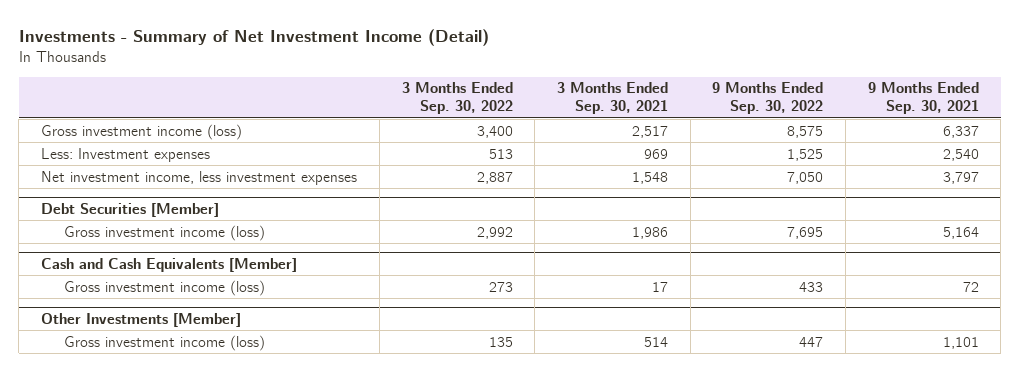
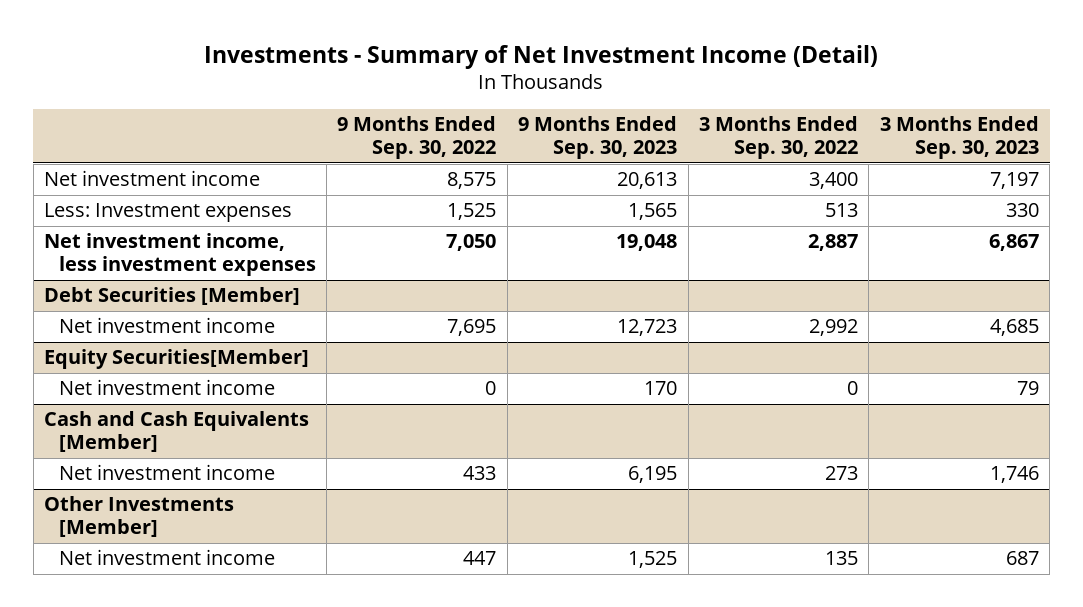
- | 3 Months Ended Sep. 30, 2022 | 3 Months Ended Sep. 30, 2021 | 9 Months Ended Sep. 30, 2022 | 9 Months Ended Sep. 30, 2021
+ | 9 Months Ended Sep. 30, 2022 | 9 Months Ended Sep. 30, 2023 | 3 Months Ended Sep. 30, 2022 | 3 Months Ended Sep. 30, 2023
- Gross investment income (loss) | 3,400 | 2,517 | 8,575 | 6,337
+ Net investment income | 8,575 | 20,613 | 3,400 | 7,197
@ Debt Securities [Member]
- Gross investment income (loss) | 2,992 | 1,986 | 7,695 | 5,164
+ Net investment income | 7,695 | 12,723 | 2,992 | 4,685
+ Equity Securities[Member]
+ Net investment income | 0 | 170 | 0 | 79
@ Cash and Cash Equivalents [Member]
- Gross investment income (loss) | 273 | 17 | 433 | 72
+ Net investment income | 433 | 6,195 | 273 | 1,746
@ Other Investments [Member]
- Gross investment income (loss) | 135 | 514 | 447 | 1,101
+ Net investment income | 447 | 1,525 | 135 | 687

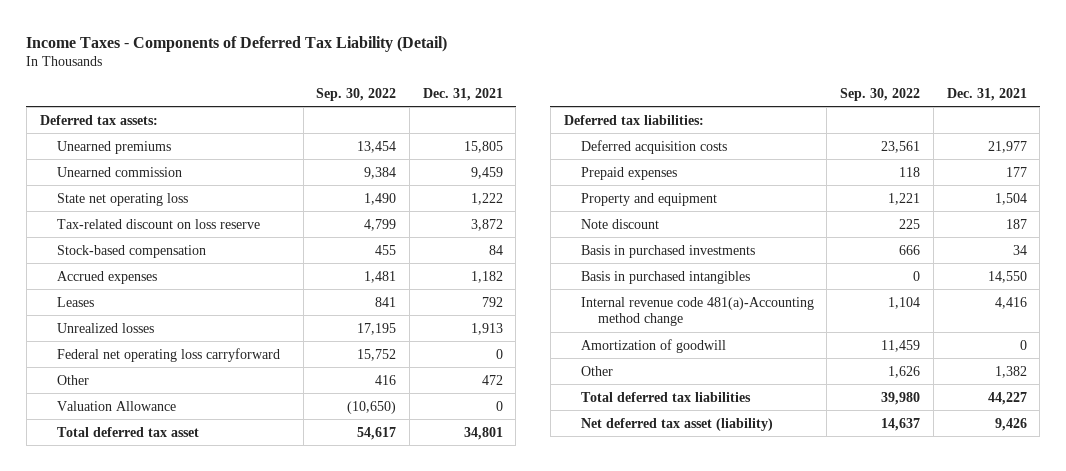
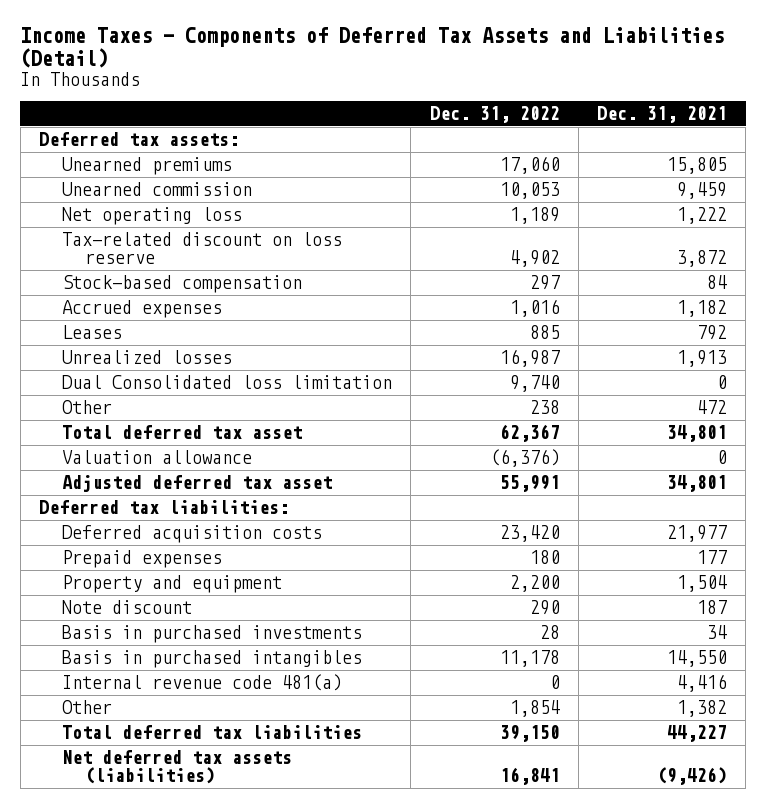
- Income Taxes - Components of Deferred Tax Liability (Detail)
+ Income Taxes - Components of Deferred Tax Assets and Liabilities (Detail)
- | Sep. 30, 2022 | Dec. 31, 2021
+ | Dec. 31, 2022 | Dec. 31, 2021
- State net operating loss | 1,490 | 1,222
+ Net operating loss | 1,189 | 1,222
- Federal net operating loss carryforward | 15,752 | 0
+ Dual Consolidated loss limitation | 9,740 | 0
- Valuation Allowance | (10,650) | 0
+ Valuation allowance | (6,376) | 0
+ Adjusted deferred tax asset | 55,991 | 34,801
- Internal revenue code 481(a)-Accounting method change | 1,104 | 4,416
- Amortization of goodwill | 11,459 | 0
+ Internal revenue code 481(a) | 0 | 4,416
- Net deferred tax asset (liability) | 14,637 | 9,426
+ Net deferred tax assets (liabilities) | 16,841 | (9,426)

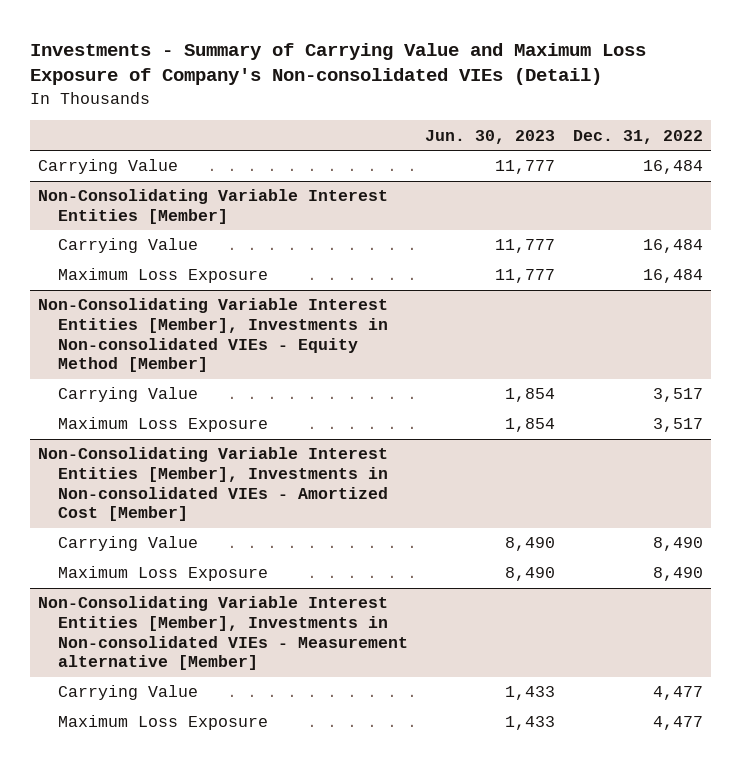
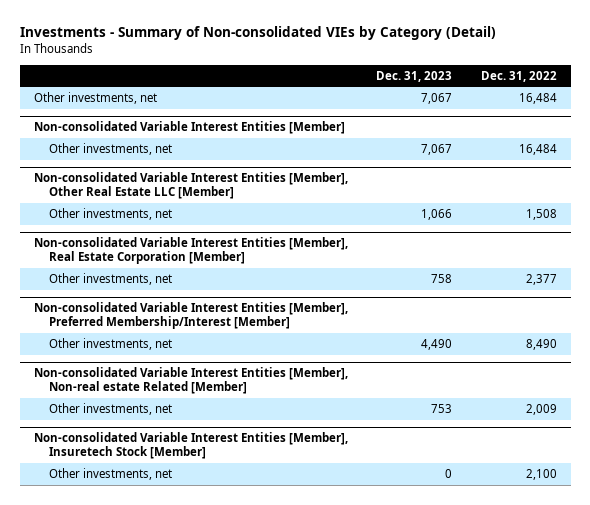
- Investments - Summary of Carrying Value and Maximum Loss Exposure of Company's Non-consolidated VIEs (Detail)
+ Investments - Summary of Non-consolidated VIEs by Category (Detail)
- | Jun. 30, 2023 | Dec. 31, 2022
+ | Dec. 31, 2023 | Dec. 31, 2022
- Carrying Value | 11,777 | 16,484
- Non-Consolidating Variable Interest Entities [Member]
- Carrying Value | 11,777 | 16,484
- Maximum Loss Exposure | 11,777 | 16,484
- Non-Consolidating Variable Interest Entities [Member], Investments in Non-consolidated VIEs - Equity Method [Member]
- Carrying Value | 1,854 | 3,517
- Maximum Loss Exposure | 1,854 | 3,517
- Non-Consolidating Variable Interest Entities [Member], Investments in Non-consolidated VIEs - Amortized Cost [Member]
- Carrying Value | 8,490 | 8,490
- Maximum Loss Exposure | 8,490 | 8,490
- Non-Consolidating Variable Interest Entities [Member], Investments in Non-consolidated VIEs - Measurement alternative [Member]
- Carrying Value | 1,433 | 4,477
- Maximum Loss Exposure | 1,433 | 4,477
+ Other investments, net | 7,067 | 16,484
+ Non-consolidated Variable Interest Entities [Member]
+ Other investments, net | 7,067 | 16,484
+ Non-consolidated Variable Interest Entities [Member], Other Real Estate LLC [Member]
+ Other investments, net | 1,066 | 1,508
+ Non-consolidated Variable Interest Entities [Member], Real Estate Corporation [Member]
+ Other investments, net | 758 | 2,377
+ Non-consolidated Variable Interest Entities [Member], Preferred Membership/Interest [Member]
+ Other investments, net | 4,490 | 8,490
+ Non-consolidated Variable Interest Entities [Member], Non-real estate Related [Member]
+ Other investments, net | 753 | 2,009
+ Non-consolidated Variable Interest Entities [Member], Insuretech Stock [Member]
+ Other investments, net | 0 | 2,100

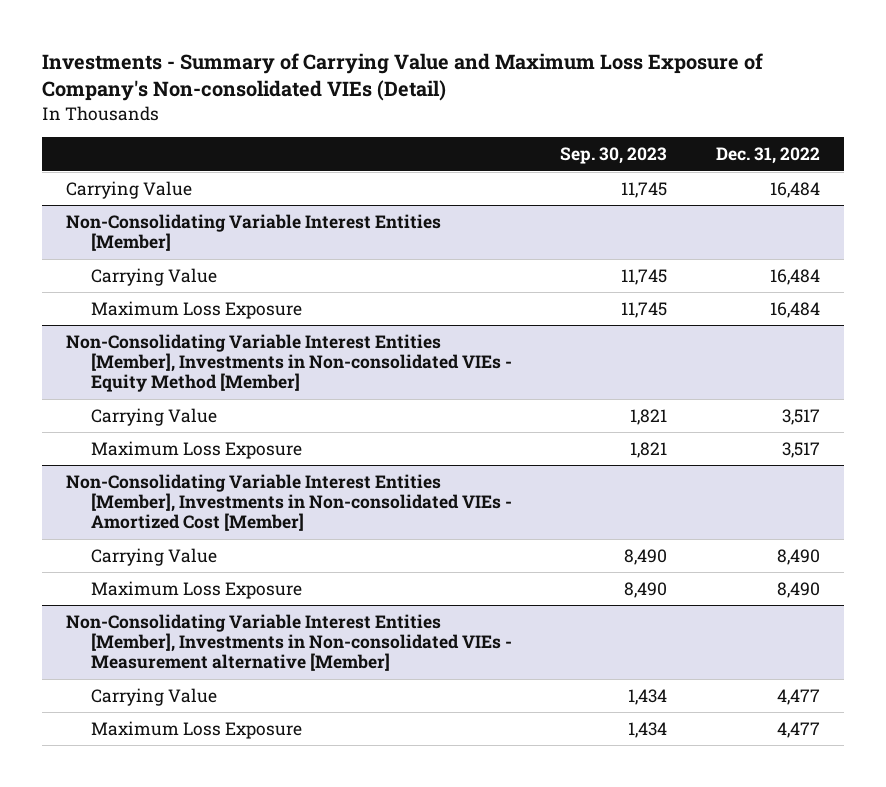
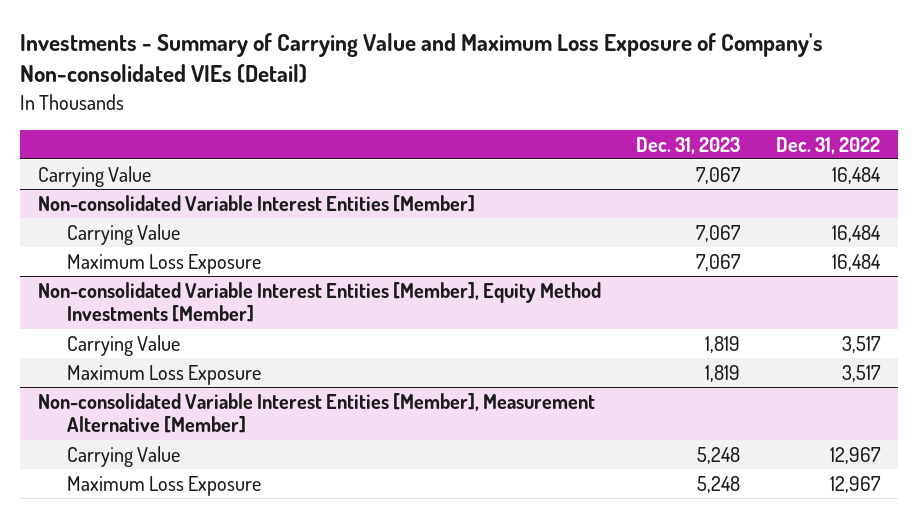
- | Sep. 30, 2023 | Dec. 31, 2022
+ | Dec. 31, 2023 | Dec. 31, 2022
- Non-Consolidating Variable Interest Entities [Member]
+ Non-consolidated Variable Interest Entities [Member]
- Non-Consolidating Variable Interest Entities [Member], Investments in Non-consolidated VIEs - Equity Method [Member]
+ Non-consolidated Variable Interest Entities [Member], Equity Method Investments [Member]
- Non-Consolidating Variable Interest Entities [Member], Investments in Non-consolidated VIEs - Amortized Cost [Member]
- Carrying Value | 8,490 | 8,490
- Maximum Loss Exposure | 8,490 | 8,490
- Non-Consolidating Variable Interest Entities [Member], Investments in Non-consolidated VIEs - Measurement alternative [Member]
- Carrying Value | 1,434 | 4,477
- Maximum Loss Exposure | 1,434 | 4,477
+ Non-consolidated Variable Interest Entities [Member], Measurement Alternative [Member]
+ Carrying Value | 5,248 | 12,967
+ Maximum Loss Exposure | 5,248 | 12,967

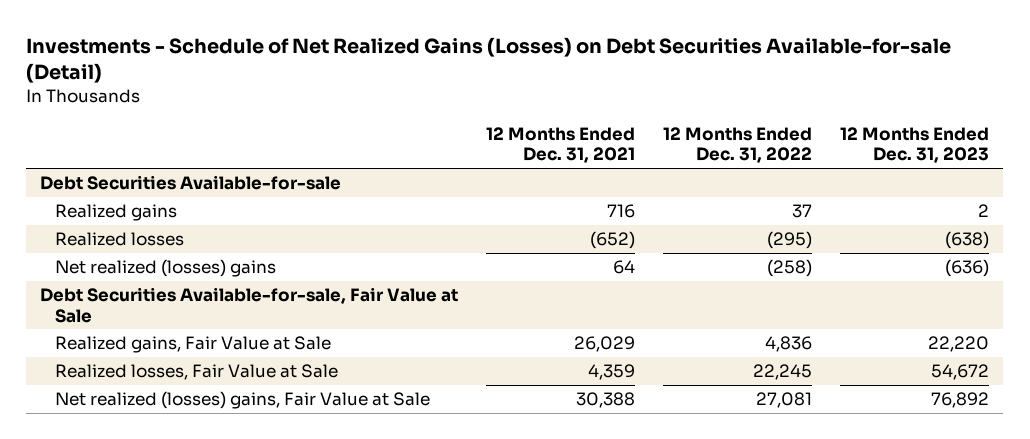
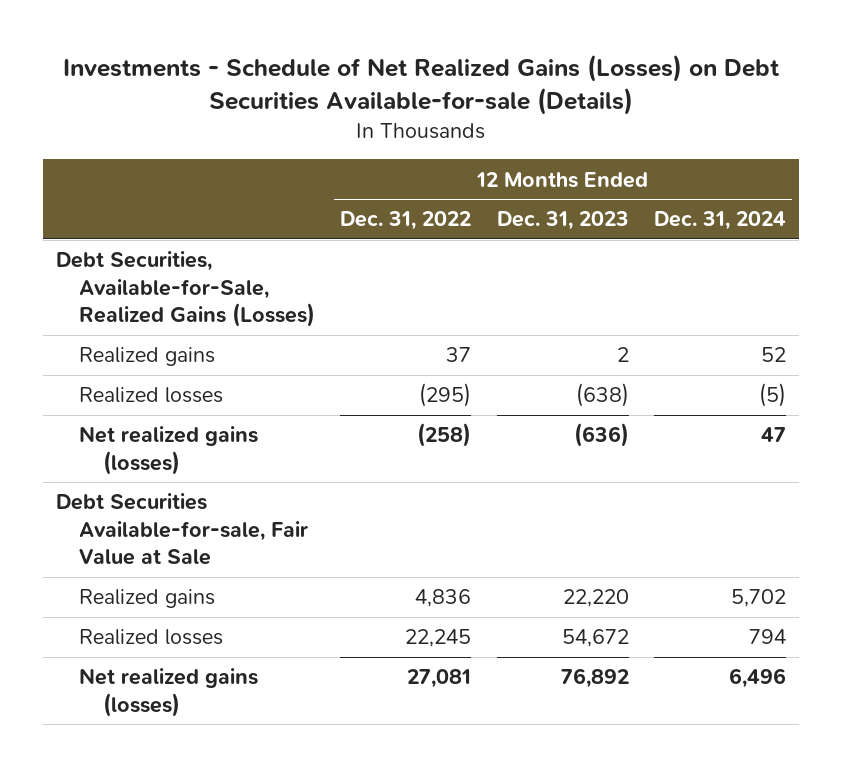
- Investments - Schedule of Net Realized Gains (Losses) on Debt Securities Available-for-sale (Detail)
+ Investments - Schedule of Net Realized Gains (Losses) on Debt Securities Available-for-sale (Details)
- | 12 Months Ended Dec. 31, 2021 | 12 Months Ended Dec. 31, 2022 | 12 Months Ended Dec. 31, 2023
+ | 12 Months Ended Dec. 31, 2022 | 12 Months Ended Dec. 31, 2023 | 12 Months Ended Dec. 31, 2024
- Debt Securities Available-for-sale
+ Debt Securities, Available-for-Sale, Realized Gains (Losses)
- Net realized (losses) gains | 64 | (258) | (636)
+ Net realized gains (losses) | (258) | (636) | 47
- Realized gains, Fair Value at Sale | 26,029 | 4,836 | 22,220
- Realized losses, Fair Value at Sale | 4,359 | 22,245 | 54,672
- Net realized (losses) gains, Fair Value at Sale | 30,388 | 27,081 | 76,892
+ Realized gains | 4,836 | 22,220 | 5,702
+ Realized losses | 22,245 | 54,672 | 794
+ Net realized gains (losses) | 27,081 | 76,892 | 6,496

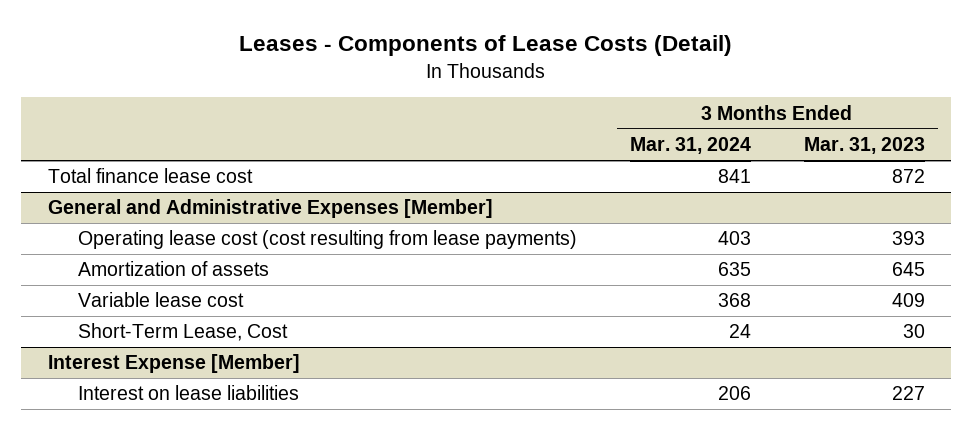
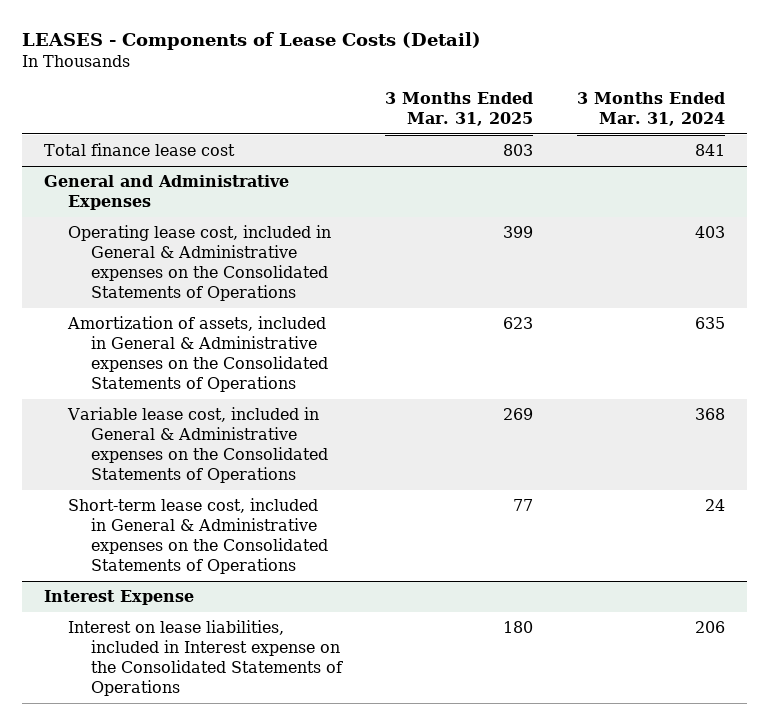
- Leases - Components of Lease Costs (Detail)
+ LEASES - Components of Lease Costs (Detail)
- | 3 Months Ended Mar. 31, 2024 | 3 Months Ended Mar. 31, 2023
+ | 3 Months Ended Mar. 31, 2025 | 3 Months Ended Mar. 31, 2024
- General and Administrative Expenses [Member]
- Operating lease cost (cost resulting from lease payments) | 403 | 393
- Amortization of assets | 635 | 645
- Variable lease cost | 368 | 409
- Short-Term Lease, Cost | 24 | 30
- Interest Expense [Member]
- Interest on lease liabilities | 206 | 227
+ General and Administrative Expenses
+ Operating lease cost, included in General & Administrative expenses on the Consolidated Statements of Operations | 399 | 403
+ Amortization of assets, included in General & Administrative expenses on the Consolidated Statements of Operations | 623 | 635
+ Variable lease cost, included in General & Administrative expenses on the Consolidated Statements of Operations | 269 | 368
+ Short-term lease cost, included in General & Administrative expenses on the Consolidated Statements of Operations | 77 | 24
+ Interest Expense
+ Interest on lease liabilities, included in Interest expense on the Consolidated Statements of Operations | 180 | 206

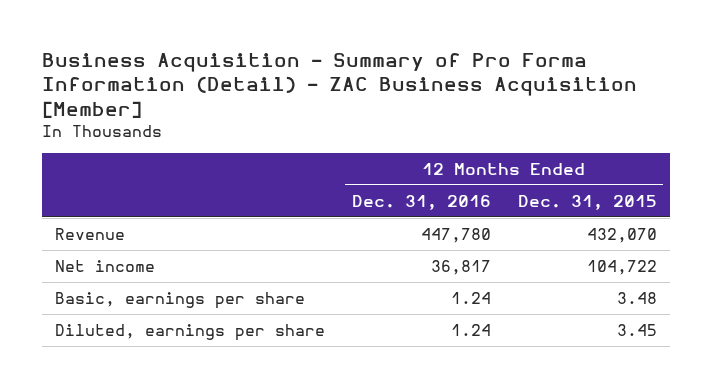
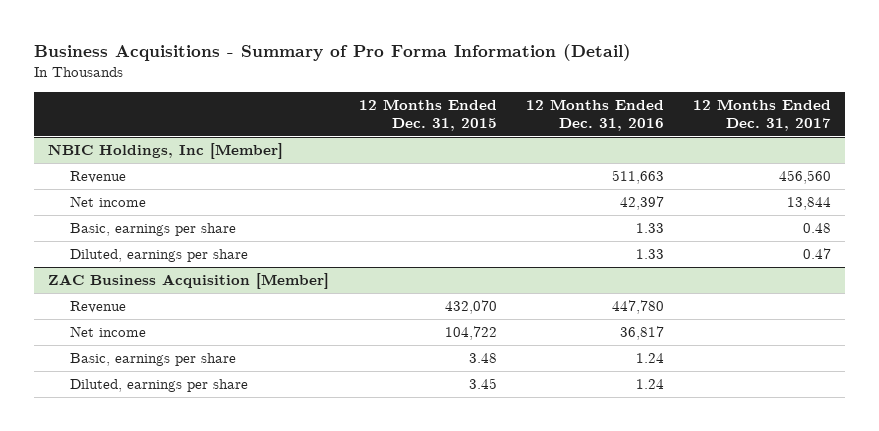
- Business Acquisition - Summary of Pro Forma Information (Detail) - ZAC Business Acquisition [Member]
+ Business Acquisitions - Summary of Pro Forma Information (Detail)
- | 12 Months Ended Dec. 31, 2016 | 12 Months Ended Dec. 31, 2015
+ | 12 Months Ended Dec. 31, 2015 | 12 Months Ended Dec. 31, 2016 | 12 Months Ended Dec. 31, 2017
+ NBIC Holdings, Inc [Member]
+ Revenue | | 511,663 | 456,560
+ Net income | | 42,397 | 13,844
+ Basic, earnings per share | | 1.33 | 0.48
+ Diluted, earnings per share | | 1.33 | 0.47
+ ZAC Business Acquisition [Member]

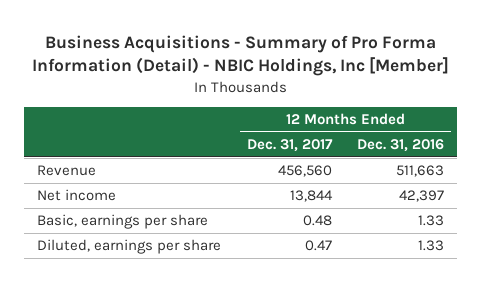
- Business Acquisitions - Summary of Pro Forma Information (Detail)
+ Business Acquisitions - Summary of Pro Forma Information (Detail) - NBIC Holdings, Inc [Member]
- | 12 Months Ended Dec. 31, 2015 | 12 Months Ended Dec. 31, 2016 | 12 Months Ended Dec. 31, 2017
+ | 12 Months Ended Dec. 31, 2017 | 12 Months Ended Dec. 31, 2016
- NBIC Holdings, Inc [Member]
- ZAC Business Acquisition [Member]
- Revenue | 432,070 | 447,780 |
- Net income | 104,722 | 36,817 |
- Basic, earnings per share | 3.48 | 1.24 |
- Diluted, earnings per share | 3.45 | 1.24 |

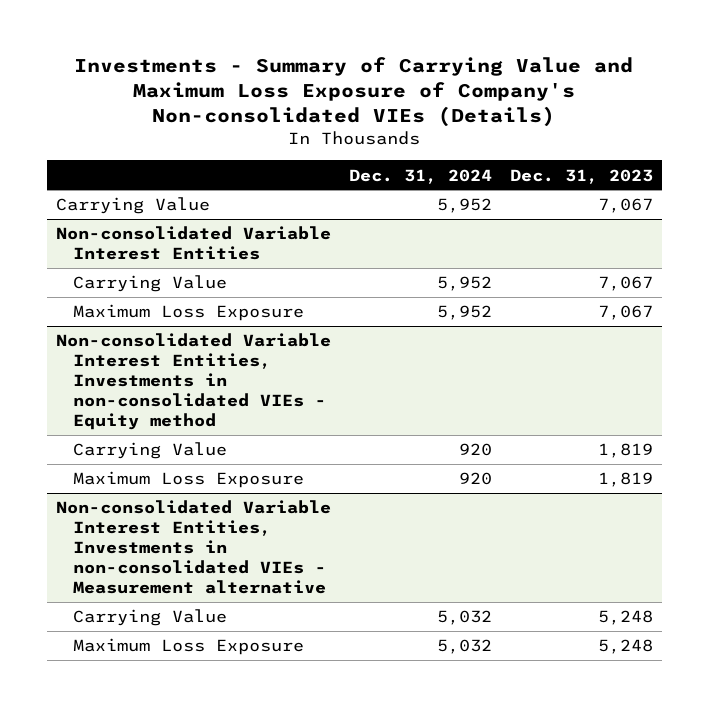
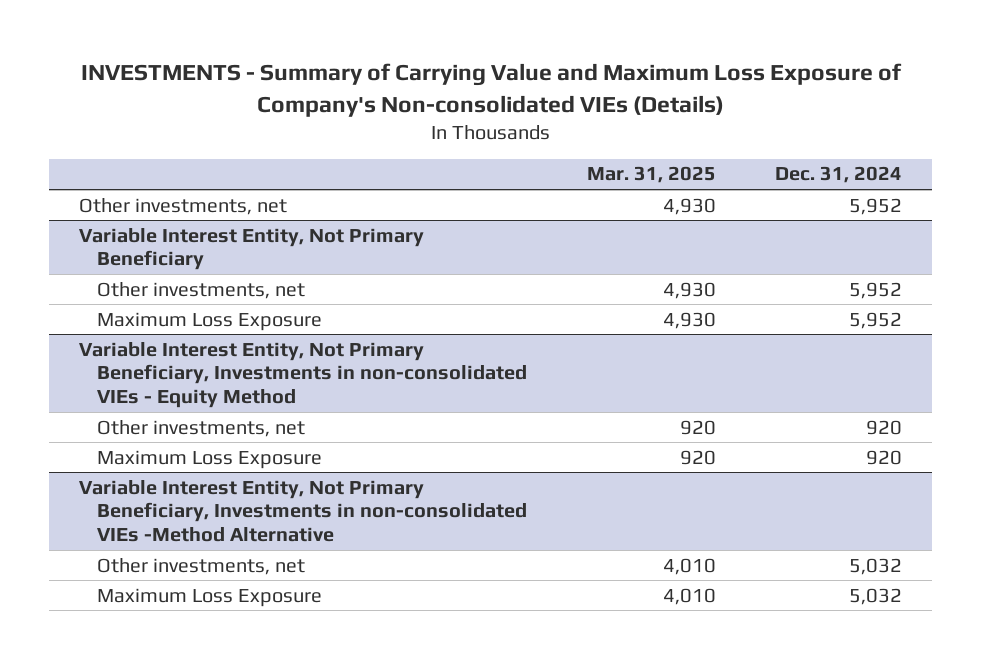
- Investments - Summary of Carrying Value and Maximum Loss Exposure of Company's Non-consolidated VIEs (Details)
+ INVESTMENTS - Summary of Carrying Value and Maximum Loss Exposure of Company's Non-consolidated VIEs (Details)
- | Dec. 31, 2024 | Dec. 31, 2023
+ | Mar. 31, 2025 | Dec. 31, 2024
- Carrying Value | 5,952 | 7,067
- Non-consolidated Variable Interest Entities
- Carrying Value | 5,952 | 7,067
+ Other investments, net | 4,930 | 5,952
+ Variable Interest Entity, Not Primary Beneficiary
+ Other investments, net | 4,930 | 5,952
- Non-consolidated Variable Interest Entities, Investments in non-consolidated VIEs - Equity method
- Carrying Value | 920 | 1,819
+ Variable Interest Entity, Not Primary Beneficiary, Investments in non-consolidated VIEs - Equity Method
+ Other investments, net | 920 | 920
- Non-consolidated Variable Interest Entities, Investments in non-consolidated VIEs - Measurement alternative
- Carrying Value | 5,032 | 5,248
+ Variable Interest Entity, Not Primary Beneficiary, Investments in non-consolidated VIEs -Method Alternative
+ Other investments, net | 4,010 | 5,032

